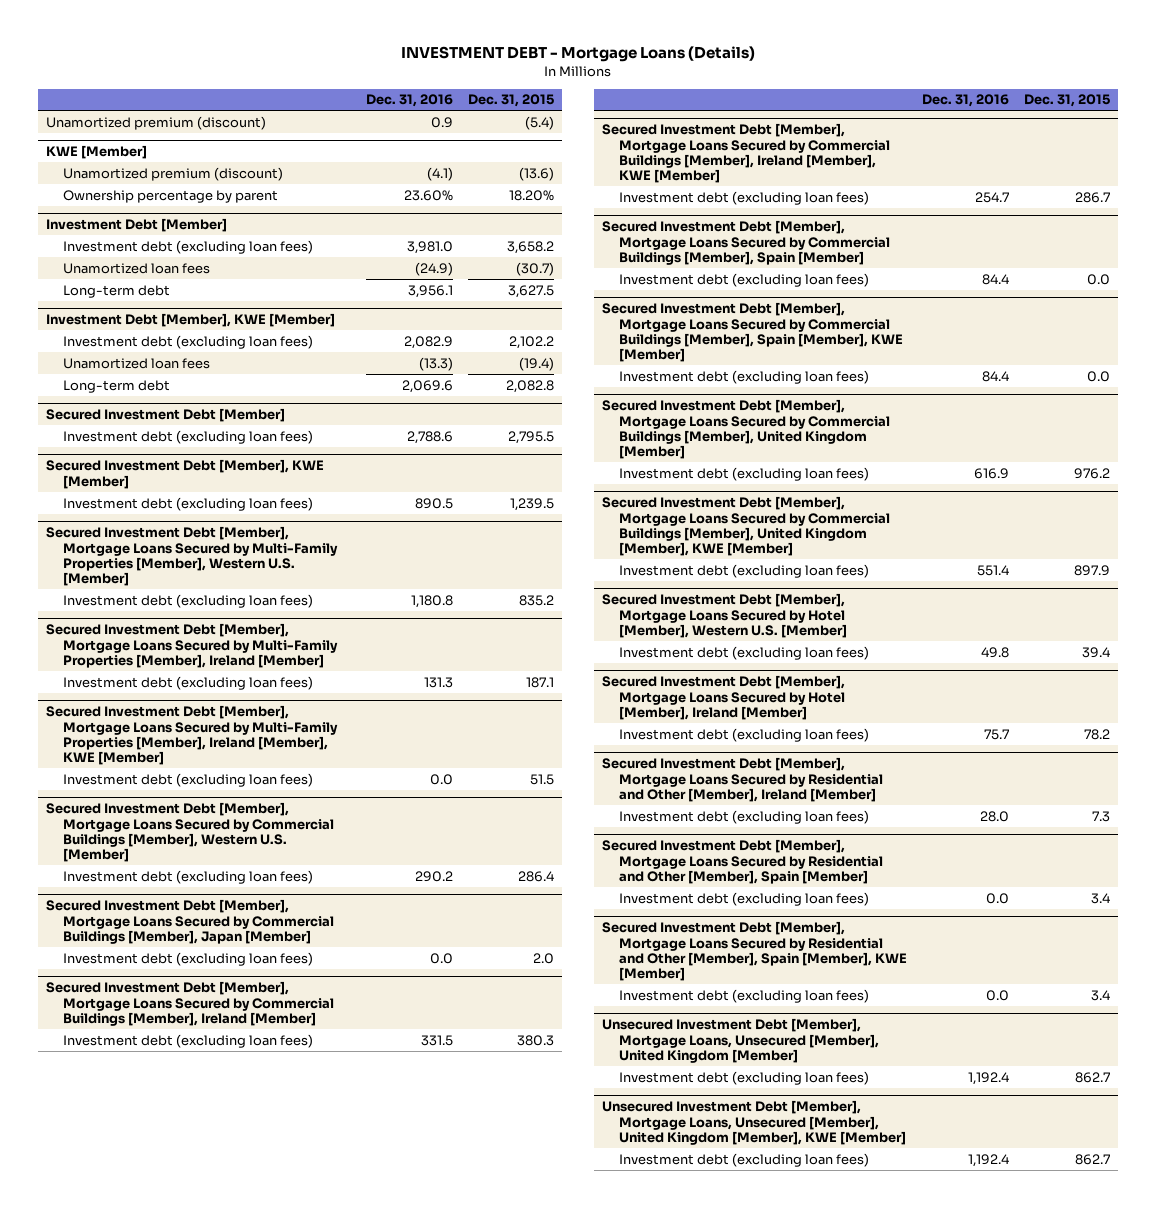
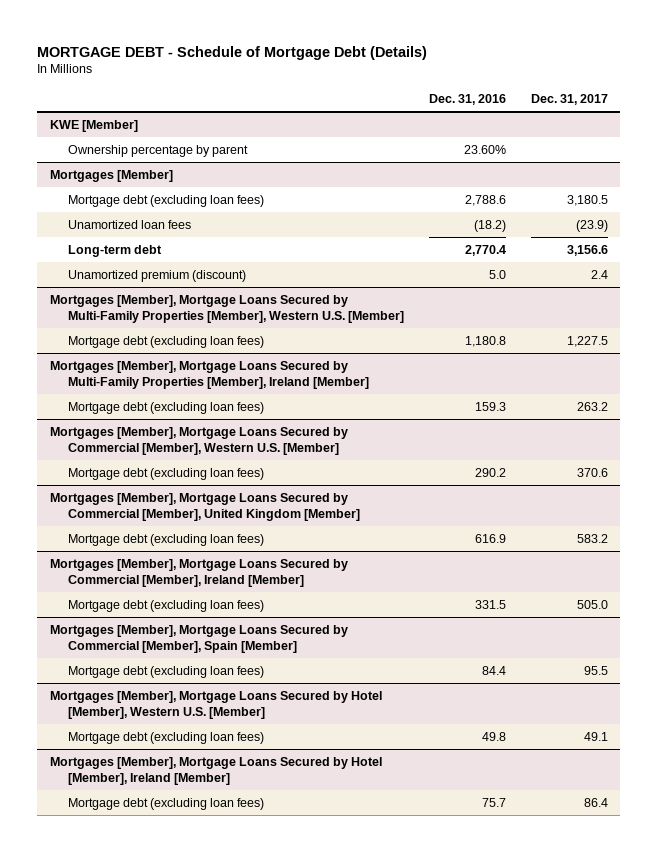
- INVESTMENT DEBT - Mortgage Loans (Details)
+ MORTGAGE DEBT - Schedule of Mortgage Debt (Details)
- | Dec. 31, 2016 | Dec. 31, 2015
+ | Dec. 31, 2016 | Dec. 31, 2017
- Unamortized premium (discount) | 0.9 | (5.4)
@ KWE [Member]
- Unamortized premium (discount) | (4.1) | (13.6)
- Investment Debt [Member]
- Investment debt (excluding loan fees) | 3,981.0 | 3,658.2
- Unamortized loan fees | (24.9) | (30.7)
- Long-term debt | 3,956.1 | 3,627.5
- Investment Debt [Member], KWE [Member]
- Investment debt (excluding loan fees) | 2,082.9 | 2,102.2
- Unamortized loan fees | (13.3) | (19.4)
- Long-term debt | 2,069.6 | 2,082.8
- Secured Investment Debt [Member]
- Investment debt (excluding loan fees) | 2,788.6 | 2,795.5
- Secured Investment Debt [Member], KWE [Member]
- Investment debt (excluding loan fees) | 890.5 | 1,239.5
- Secured Investment Debt [Member], Mortgage Loans Secured by Multi-Family Properties [Member], Western U.S. [Member]
- Investment debt (excluding loan fees) | 1,180.8 | 835.2
- Secured Investment Debt [Member], Mortgage Loans Secured by Multi-Family Properties [Member], Ireland [Member]
- Investment debt (excluding loan fees) | 131.3 | 187.1
- Secured Investment Debt [Member], Mortgage Loans Secured by Multi-Family Properties [Member], Ireland [Member], KWE [Member]
- Investment debt (excluding loan fees) | 0.0 | 51.5
- Secured Investment Debt [Member], Mortgage Loans Secured by Commercial Buildings [Member], Western U.S. [Member]
- Investment debt (excluding loan fees) | 290.2 | 286.4
- Secured Investment Debt [Member], Mortgage Loans Secured by Commercial Buildings [Member], Japan [Member]
- Investment debt (excluding loan fees) | 0.0 | 2.0
- Secured Investment Debt [Member], Mortgage Loans Secured by Commercial Buildings [Member], Ireland [Member]
- Investment debt (excluding loan fees) | 331.5 | 380.3
- Secured Investment Debt [Member], Mortgage Loans Secured by Commercial Buildings [Member], Ireland [Member], KWE [Member]
- Investment debt (excluding loan fees) | 254.7 | 286.7
- Secured Investment Debt [Member], Mortgage Loans Secured by Commercial Buildings [Member], Spain [Member]
- Investment debt (excluding loan fees) | 84.4 | 0.0
- Secured Investment Debt [Member], Mortgage Loans Secured by Commercial Buildings [Member], Spain [Member], KWE [Member]
- Investment debt (excluding loan fees) | 84.4 | 0.0
- Secured Investment Debt [Member], Mortgage Loans Secured by Commercial Buildings [Member], United Kingdom [Member]
- Investment debt (excluding loan fees) | 616.9 | 976.2
- Secured Investment Debt [Member], Mortgage Loans Secured by Commercial Buildings [Member], United Kingdom [Member], KWE [Member]
- Investment debt (excluding loan fees) | 551.4 | 897.9
- Secured Investment Debt [Member], Mortgage Loans Secured by Hotel [Member], Western U.S. [Member]
- Investment debt (excluding loan fees) | 49.8 | 39.4
- Secured Investment Debt [Member], Mortgage Loans Secured by Hotel [Member], Ireland [Member]
- Investment debt (excluding loan fees) | 75.7 | 78.2
- Secured Investment Debt [Member], Mortgage Loans Secured by Residential and Other [Member], Ireland [Member]
- Investment debt (excluding loan fees) | 28.0 | 7.3
- Secured Investment Debt [Member], Mortgage Loans Secured by Residential and Other [Member], Spain [Member]
- Investment debt (excluding loan fees) | 0.0 | 3.4
- Secured Investment Debt [Member], Mortgage Loans Secured by Residential and Other [Member], Spain [Member], KWE [Member]
- Investment debt (excluding loan fees) | 0.0 | 3.4
- Unsecured Investment Debt [Member], Mortgage Loans, Unsecured [Member], United Kingdom [Member]
- Investment debt (excluding loan fees) | 1,192.4 | 862.7
- Unsecured Investment Debt [Member], Mortgage Loans, Unsecured [Member], United Kingdom [Member], KWE [Member]
- Investment debt (excluding loan fees) | 1,192.4 | 862.7
+ Mortgages [Member]
+ Mortgage debt (excluding loan fees) | 2,788.6 | 3,180.5
+ Unamortized loan fees | (18.2) | (23.9)
+ Long-term debt | 2,770.4 | 3,156.6
+ Unamortized premium (discount) | 5.0 | 2.4
+ Mortgages [Member], Mortgage Loans Secured by Multi-Family Properties [Member], Western U.S. [Member]
+ Mortgage debt (excluding loan fees) | 1,180.8 | 1,227.5
+ Mortgages [Member], Mortgage Loans Secured by Multi-Family Properties [Member], Ireland [Member]
+ Mortgage debt (excluding loan fees) | 159.3 | 263.2
+ Mortgages [Member], Mortgage Loans Secured by Commercial [Member], Western U.S. [Member]
+ Mortgage debt (excluding loan fees) | 290.2 | 370.6
+ Mortgages [Member], Mortgage Loans Secured by Commercial [Member], United Kingdom [Member]
+ Mortgage debt (excluding loan fees) | 616.9 | 583.2
+ Mortgages [Member], Mortgage Loans Secured by Commercial [Member], Ireland [Member]
+ Mortgage debt (excluding loan fees) | 331.5 | 505.0
+ Mortgages [Member], Mortgage Loans Secured by Commercial [Member], Spain [Member]
+ Mortgage debt (excluding loan fees) | 84.4 | 95.5
+ Mortgages [Member], Mortgage Loans Secured by Hotel [Member], Western U.S. [Member]
+ Mortgage debt (excluding loan fees) | 49.8 | 49.1
+ Mortgages [Member], Mortgage Loans Secured by Hotel [Member], Ireland [Member]
+ Mortgage debt (excluding loan fees) | 75.7 | 86.4

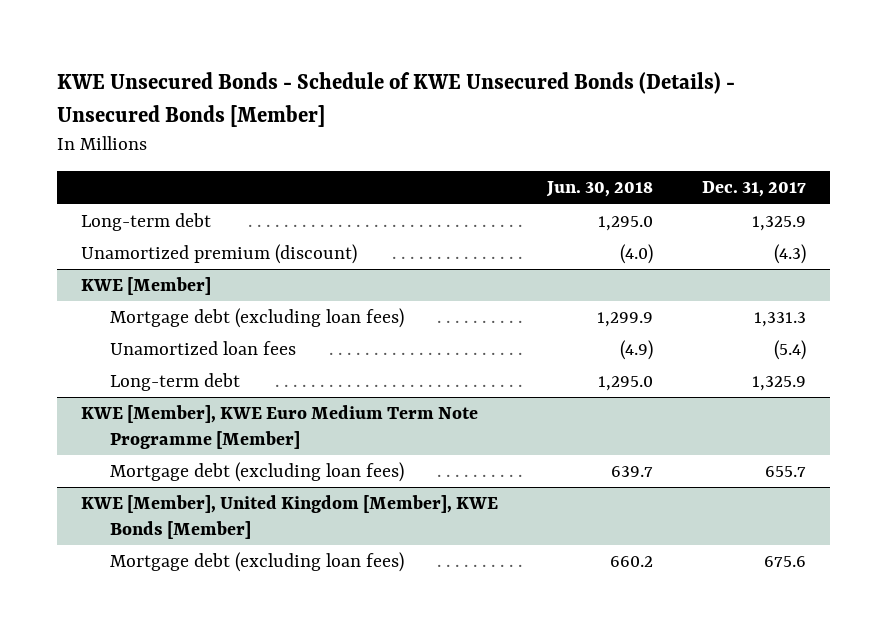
- MORTGAGE DEBT - Schedule of Mortgage Debt (Details)
+ KWE Unsecured Bonds - Schedule of KWE Unsecured Bonds (Details) - Unsecured Bonds [Member]
- | Dec. 31, 2016 | Dec. 31, 2017
+ | Jun. 30, 2018 | Dec. 31, 2017
+ Long-term debt | 1,295.0 | 1,325.9
+ Unamortized premium (discount) | (4.0) | (4.3)
@ KWE [Member]
- Ownership percentage by parent | 23.60% |
- Mortgages [Member]
- Mortgage debt (excluding loan fees) | 2,788.6 | 3,180.5
- Unamortized loan fees | (18.2) | (23.9)
- Long-term debt | 2,770.4 | 3,156.6
- Unamortized premium (discount) | 5.0 | 2.4
- Mortgages [Member], Mortgage Loans Secured by Multi-Family Properties [Member], Western U.S. [Member]
- Mortgage debt (excluding loan fees) | 1,180.8 | 1,227.5
- Mortgages [Member], Mortgage Loans Secured by Multi-Family Properties [Member], Ireland [Member]
- Mortgage debt (excluding loan fees) | 159.3 | 263.2
- Mortgages [Member], Mortgage Loans Secured by Commercial [Member], Western U.S. [Member]
- Mortgage debt (excluding loan fees) | 290.2 | 370.6
- Mortgages [Member], Mortgage Loans Secured by Commercial [Member], United Kingdom [Member]
- Mortgage debt (excluding loan fees) | 616.9 | 583.2
- Mortgages [Member], Mortgage Loans Secured by Commercial [Member], Ireland [Member]
- Mortgage debt (excluding loan fees) | 331.5 | 505.0
- Mortgages [Member], Mortgage Loans Secured by Commercial [Member], Spain [Member]
- Mortgage debt (excluding loan fees) | 84.4 | 95.5
- Mortgages [Member], Mortgage Loans Secured by Hotel [Member], Western U.S. [Member]
- Mortgage debt (excluding loan fees) | 49.8 | 49.1
- Mortgages [Member], Mortgage Loans Secured by Hotel [Member], Ireland [Member]
- Mortgage debt (excluding loan fees) | 75.7 | 86.4
@ KWE [Member]
+ Mortgage debt (excluding loan fees) | 1,299.9 | 1,331.3
+ Unamortized loan fees | (4.9) | (5.4)
+ Long-term debt | 1,295.0 | 1,325.9
+ KWE [Member], KWE Euro Medium Term Note Programme [Member]
+ Mortgage debt (excluding loan fees) | 639.7 | 655.7
+ KWE [Member], United Kingdom [Member], KWE Bonds [Member]
+ Mortgage debt (excluding loan fees) | 660.2 | 675.6

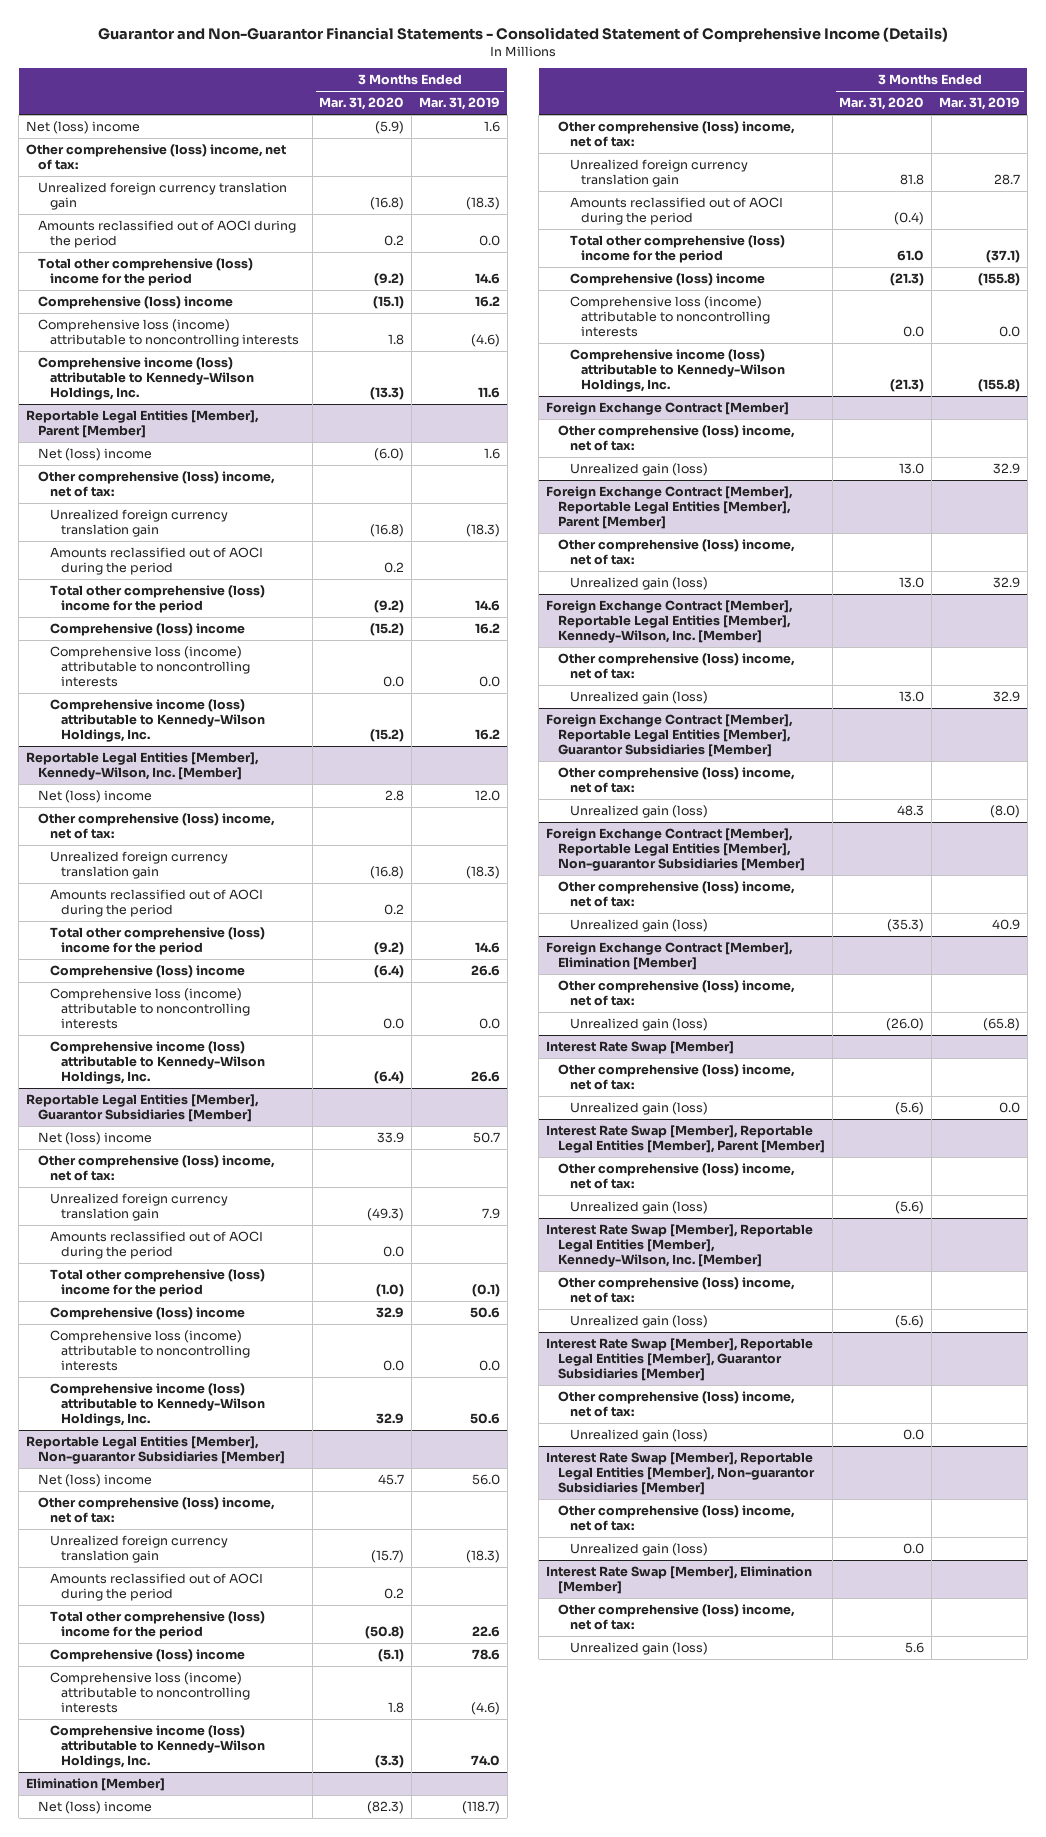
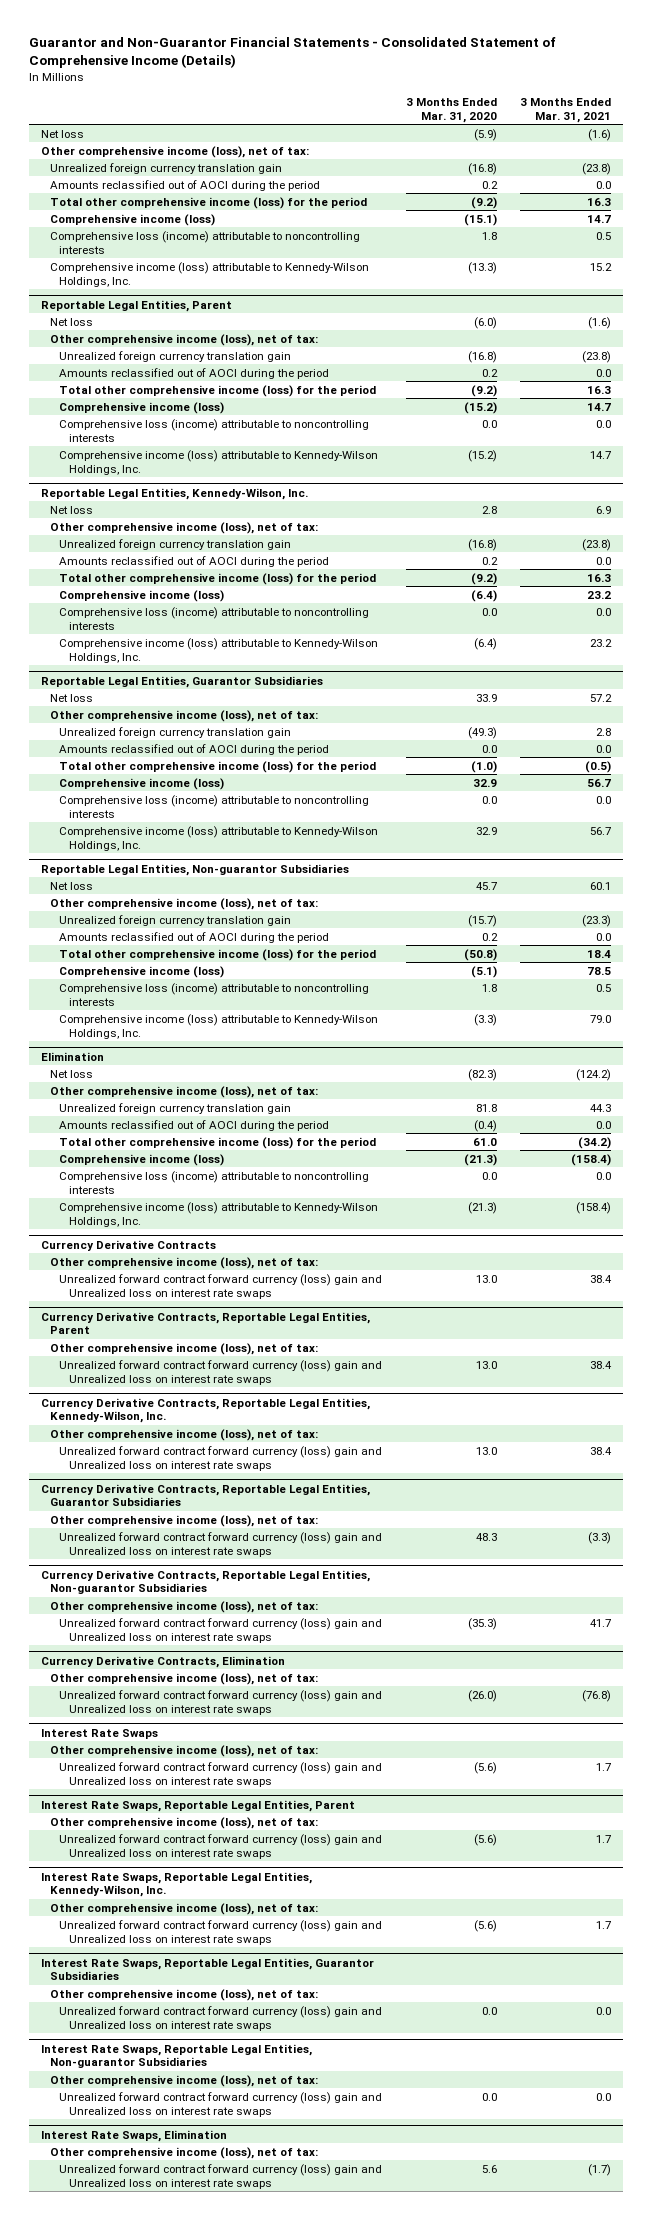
- | 3 Months Ended Mar. 31, 2020 | 3 Months Ended Mar. 31, 2019
+ | 3 Months Ended Mar. 31, 2020 | 3 Months Ended Mar. 31, 2021
- Net (loss) income | (5.9) | 1.6
- Other comprehensive (loss) income, net of tax:
+ Net loss | (5.9) | (1.6)
+ Other comprehensive income (loss), net of tax:
- Total other comprehensive (loss) income for the period | (9.2) | 14.6
- Comprehensive (loss) income | (15.1) | 16.2
+ Total other comprehensive income (loss) for the period | (9.2) | 16.3
+ Comprehensive income (loss) | (15.1) | 14.7
- Reportable Legal Entities [Member], Parent [Member]
- Net (loss) income | (6.0) | 1.6
- Other comprehensive (loss) income, net of tax:
+ Reportable Legal Entities, Parent
+ Net loss | (6.0) | (1.6)
+ Other comprehensive income (loss), net of tax:
- Total other comprehensive (loss) income for the period | (9.2) | 14.6
- Comprehensive (loss) income | (15.2) | 16.2
+ Total other comprehensive income (loss) for the period | (9.2) | 16.3
+ Comprehensive income (loss) | (15.2) | 14.7
- Reportable Legal Entities [Member], Kennedy-Wilson, Inc. [Member]
- Net (loss) income | 2.8 | 12.0
- Other comprehensive (loss) income, net of tax:
+ Reportable Legal Entities, Kennedy-Wilson, Inc.
+ Net loss | 2.8 | 6.9
+ Other comprehensive income (loss), net of tax:
- Total other comprehensive (loss) income for the period | (9.2) | 14.6
- Comprehensive (loss) income | (6.4) | 26.6
+ Total other comprehensive income (loss) for the period | (9.2) | 16.3
+ Comprehensive income (loss) | (6.4) | 23.2
- Reportable Legal Entities [Member], Guarantor Subsidiaries [Member]
- Net (loss) income | 33.9 | 50.7
- Other comprehensive (loss) income, net of tax:
+ Reportable Legal Entities, Guarantor Subsidiaries
+ Net loss | 33.9 | 57.2
+ Other comprehensive income (loss), net of tax:
- Total other comprehensive (loss) income for the period | (1.0) | (0.1)
- Comprehensive (loss) income | 32.9 | 50.6
+ Total other comprehensive income (loss) for the period | (1.0) | (0.5)
+ Comprehensive income (loss) | 32.9 | 56.7
- Reportable Legal Entities [Member], Non-guarantor Subsidiaries [Member]
- Net (loss) income | 45.7 | 56.0
- Other comprehensive (loss) income, net of tax:
+ Reportable Legal Entities, Non-guarantor Subsidiaries
+ Net loss | 45.7 | 60.1
+ Other comprehensive income (loss), net of tax:
- Total other comprehensive (loss) income for the period | (50.8) | 22.6
- Comprehensive (loss) income | (5.1) | 78.6
+ Total other comprehensive income (loss) for the period | (50.8) | 18.4
+ Comprehensive income (loss) | (5.1) | 78.5
- Elimination [Member]
- Net (loss) income | (82.3) | (118.7)
- Other comprehensive (loss) income, net of tax:
+ Elimination
+ Net loss | (82.3) | (124.2)
+ Other comprehensive income (loss), net of tax:
- Total other comprehensive (loss) income for the period | 61.0 | (37.1)
- Comprehensive (loss) income | (21.3) | (155.8)
+ Total other comprehensive income (loss) for the period | 61.0 | (34.2)
+ Comprehensive income (loss) | (21.3) | (158.4)
- Foreign Exchange Contract [Member]
- Other comprehensive (loss) income, net of tax:
- Unrealized gain (loss) | 13.0 | 32.9
- Foreign Exchange Contract [Member], Reportable Legal Entities [Member], Parent [Member]
- Other comprehensive (loss) income, net of tax:
- Unrealized gain (loss) | 13.0 | 32.9
- Foreign Exchange Contract [Member], Reportable Legal Entities [Member], Kennedy-Wilson, Inc. [Member]
- Other comprehensive (loss) income, net of tax:
- Unrealized gain (loss) | 13.0 | 32.9
- Foreign Exchange Contract [Member], Reportable Legal Entities [Member], Guarantor Subsidiaries [Member]
- Other comprehensive (loss) income, net of tax:
- Unrealized gain (loss) | 48.3 | (8.0)
- Foreign Exchange Contract [Member], Reportable Legal Entities [Member], Non-guarantor Subsidiaries [Member]
- Other comprehensive (loss) income, net of tax:
- Unrealized gain (loss) | (35.3) | 40.9
- Foreign Exchange Contract [Member], Elimination [Member]
- Other comprehensive (loss) income, net of tax:
- Unrealized gain (loss) | (26.0) | (65.8)
- Interest Rate Swap [Member]
- Other comprehensive (loss) income, net of tax:
- Unrealized gain (loss) | (5.6) | 0.0
- Interest Rate Swap [Member], Reportable Legal Entities [Member], Parent [Member]
- Other comprehensive (loss) income, net of tax:
- Unrealized gain (loss) | (5.6) |
- Interest Rate Swap [Member], Reportable Legal Entities [Member], Kennedy-Wilson, Inc. [Member]
- Other comprehensive (loss) income, net of tax:
- Unrealized gain (loss) | (5.6) |
- Interest Rate Swap [Member], Reportable Legal Entities [Member], Guarantor Subsidiaries [Member]
- Other comprehensive (loss) income, net of tax:
- Unrealized gain (loss) | 0.0 |
- Interest Rate Swap [Member], Reportable Legal Entities [Member], Non-guarantor Subsidiaries [Member]
- Other comprehensive (loss) income, net of tax:
- Unrealized gain (loss) | 0.0 |
- Interest Rate Swap [Member], Elimination [Member]
- Other comprehensive (loss) income, net of tax:
- Unrealized gain (loss) | 5.6 |
+ Currency Derivative Contracts
+ Other comprehensive income (loss), net of tax:
+ Unrealized forward contract forward currency (loss) gain and Unrealized loss on interest rate swaps | 13.0 | 38.4
+ Currency Derivative Contracts, Reportable Legal Entities, Parent
+ Other comprehensive income (loss), net of tax:
+ Unrealized forward contract forward currency (loss) gain and Unrealized loss on interest rate swaps | 13.0 | 38.4
+ Currency Derivative Contracts, Reportable Legal Entities, Kennedy-Wilson, Inc.
+ Other comprehensive income (loss), net of tax:
+ Unrealized forward contract forward currency (loss) gain and Unrealized loss on interest rate swaps | 13.0 | 38.4
+ Currency Derivative Contracts, Reportable Legal Entities, Guarantor Subsidiaries
+ Other comprehensive income (loss), net of tax:
+ Unrealized forward contract forward currency (loss) gain and Unrealized loss on interest rate swaps | 48.3 | (3.3)
+ Currency Derivative Contracts, Reportable Legal Entities, Non-guarantor Subsidiaries
+ Other comprehensive income (loss), net of tax:
+ Unrealized forward contract forward currency (loss) gain and Unrealized loss on interest rate swaps | (35.3) | 41.7
+ Currency Derivative Contracts, Elimination
+ Other comprehensive income (loss), net of tax:
+ Unrealized forward contract forward currency (loss) gain and Unrealized loss on interest rate swaps | (26.0) | (76.8)
+ Interest Rate Swaps
+ Other comprehensive income (loss), net of tax:
+ Unrealized forward contract forward currency (loss) gain and Unrealized loss on interest rate swaps | (5.6) | 1.7
+ Interest Rate Swaps, Reportable Legal Entities, Parent
+ Other comprehensive income (loss), net of tax:
+ Unrealized forward contract forward currency (loss) gain and Unrealized loss on interest rate swaps | (5.6) | 1.7
+ Interest Rate Swaps, Reportable Legal Entities, Kennedy-Wilson, Inc.
+ Other comprehensive income (loss), net of tax:
+ Unrealized forward contract forward currency (loss) gain and Unrealized loss on interest rate swaps | (5.6) | 1.7
+ Interest Rate Swaps, Reportable Legal Entities, Guarantor Subsidiaries
+ Other comprehensive income (loss), net of tax:
+ Unrealized forward contract forward currency (loss) gain and Unrealized loss on interest rate swaps | 0.0 | 0.0
+ Interest Rate Swaps, Reportable Legal Entities, Non-guarantor Subsidiaries
+ Other comprehensive income (loss), net of tax:
+ Unrealized forward contract forward currency (loss) gain and Unrealized loss on interest rate swaps | 0.0 | 0.0
+ Interest Rate Swaps, Elimination
+ Other comprehensive income (loss), net of tax:
+ Unrealized forward contract forward currency (loss) gain and Unrealized loss on interest rate swaps | 5.6 | (1.7)

